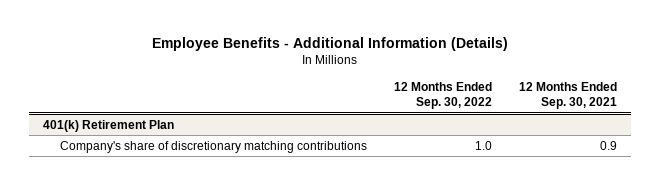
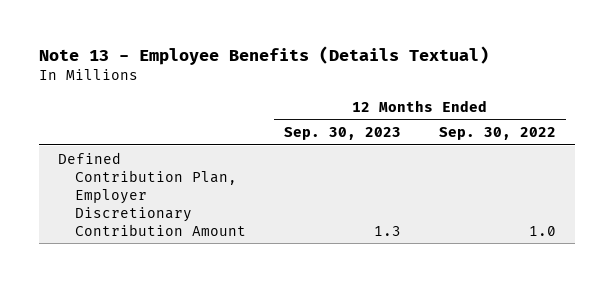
- Employee Benefits - Additional Information (Details)
+ Note 13 - Employee Benefits (Details Textual)
- | 12 Months Ended Sep. 30, 2022 | 12 Months Ended Sep. 30, 2021
+ | 12 Months Ended Sep. 30, 2023 | 12 Months Ended Sep. 30, 2022
- 401(k) Retirement Plan
- Company's share of discretionary matching contributions | 1.0 | 0.9
+ Defined Contribution Plan, Employer Discretionary Contribution Amount | 1.3 | 1.0

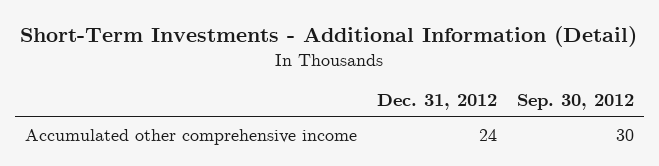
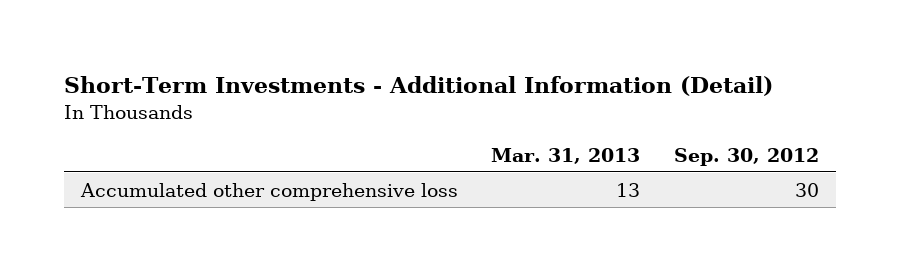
- | Dec. 31, 2012 | Sep. 30, 2012
+ | Mar. 31, 2013 | Sep. 30, 2012
- Accumulated other comprehensive income | 24 | 30
+ Accumulated other comprehensive loss | 13 | 30

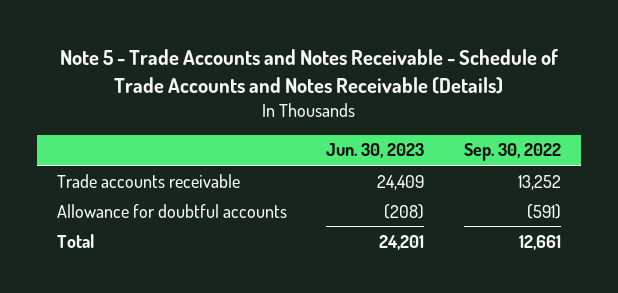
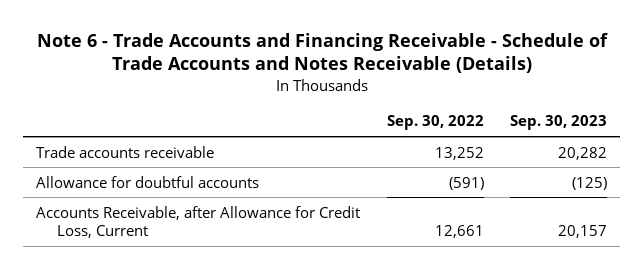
- Note 5 - Trade Accounts and Notes Receivable - Schedule of Trade Accounts and Notes Receivable (Details)
+ Note 6 - Trade Accounts and Financing Receivable - Schedule of Trade Accounts and Notes Receivable (Details)
- | Jun. 30, 2023 | Sep. 30, 2022
+ | Sep. 30, 2022 | Sep. 30, 2023
- Total | 24,201 | 12,661
+ Accounts Receivable, after Allowance for Credit Loss, Current | 12,661 | 20,157

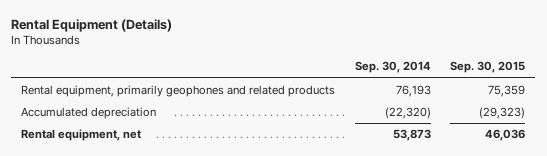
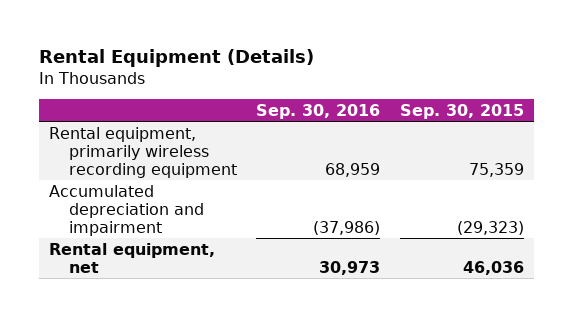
- | Sep. 30, 2014 | Sep. 30, 2015
+ | Sep. 30, 2016 | Sep. 30, 2015
- Rental equipment, primarily geophones and related products | 76,193 | 75,359
- Accumulated depreciation | (22,320) | (29,323)
+ Rental equipment, primarily wireless recording equipment | 68,959 | 75,359
+ Accumulated depreciation and impairment | (37,986) | (29,323)

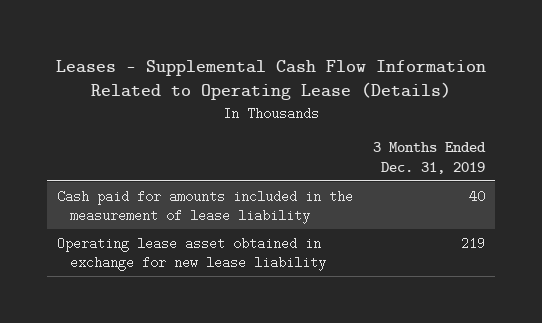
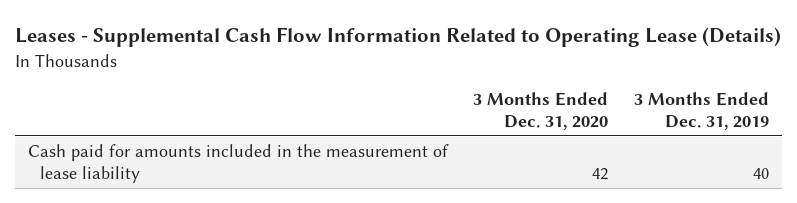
- | 3 Months Ended Dec. 31, 2019
+ | 3 Months Ended Dec. 31, 2020 | 3 Months Ended Dec. 31, 2019
- Operating lease asset obtained in exchange for new lease liability | 219

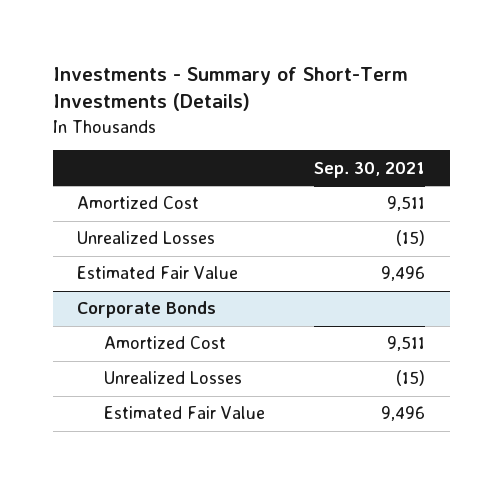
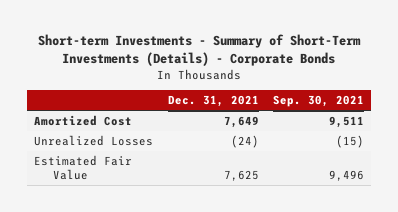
- Investments - Summary of Short-Term Investments (Details)
+ Short-term Investments - Summary of Short-Term Investments (Details) - Corporate Bonds
- | Sep. 30, 2021
+ | Dec. 31, 2021 | Sep. 30, 2021
- Corporate Bonds
- Amortized Cost | 9,511
- Unrealized Losses | (15)
- Estimated Fair Value | 9,496

